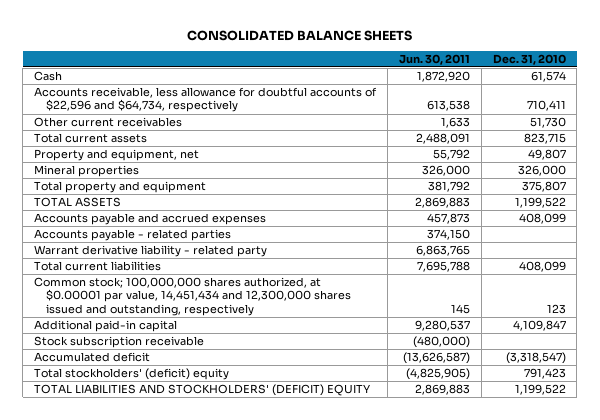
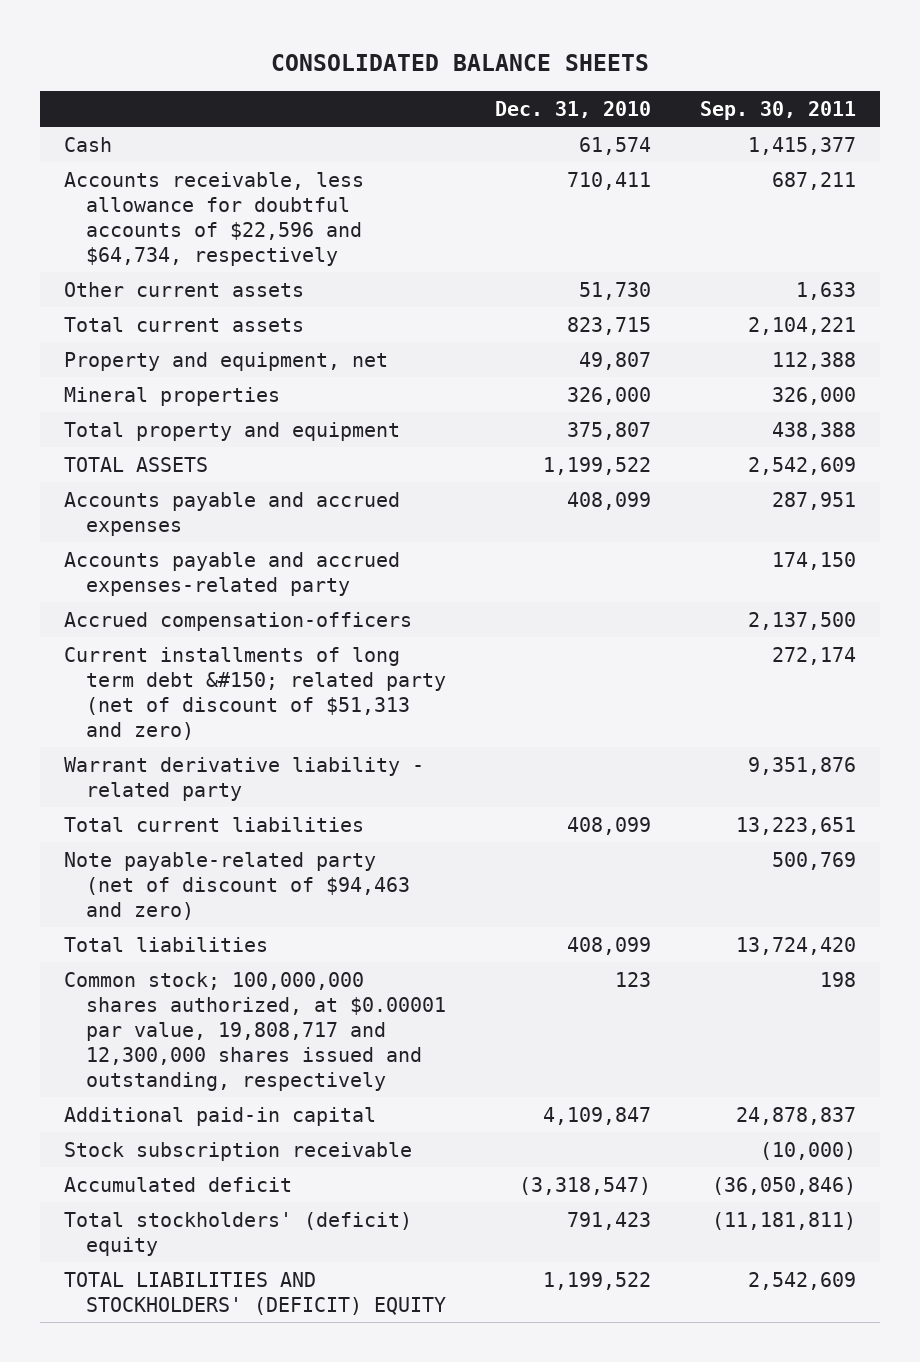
- | Jun. 30, 2011 | Dec. 31, 2010
+ | Dec. 31, 2010 | Sep. 30, 2011
- Other current receivables | 1,633 | 51,730
+ Other current assets | 51,730 | 1,633
- Accounts payable - related parties | 374,150 |
+ Accounts payable and accrued expenses-related party | | 174,150
+ Accrued compensation-officers | | 2,137,500
+ Current installments of long term debt &#150; related party (net of discount of $51,313 and zero) | | 272,174
- Common stock; 100,000,000 shares authorized, at $0.00001 par value, 14,451,434 and 12,300,000 shares issued and outstanding, respectively | 145 | 123
+ Note payable-related party (net of discount of $94,463 and zero) | | 500,769
+ Total liabilities | 408,099 | 13,724,420
+ Common stock; 100,000,000 shares authorized, at $0.00001 par value, 19,808,717 and 12,300,000 shares issued and outstanding, respectively | 123 | 198

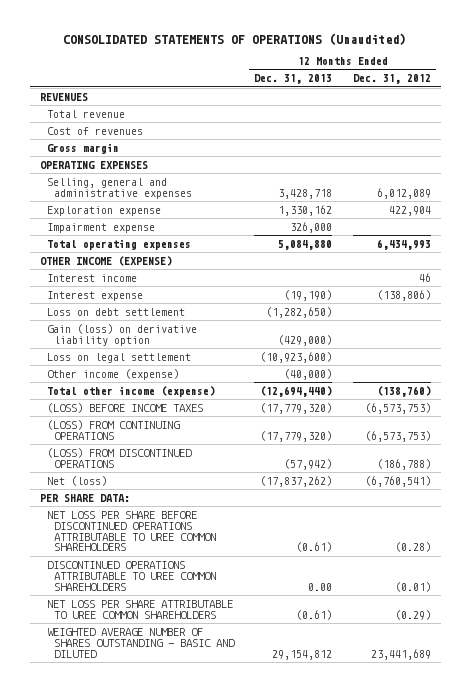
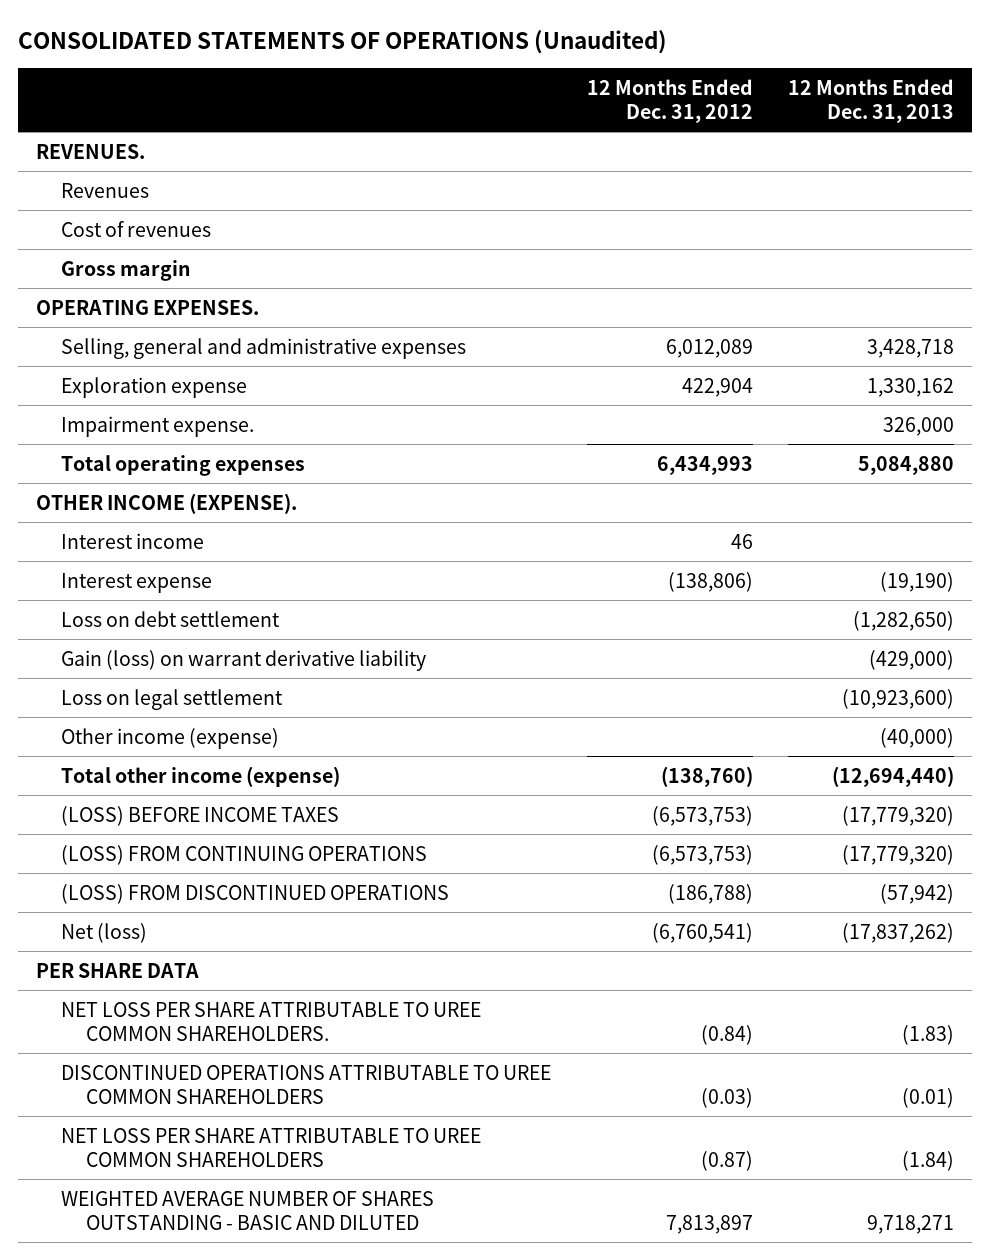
- | 12 Months Ended Dec. 31, 2013 | 12 Months Ended Dec. 31, 2012
+ | 12 Months Ended Dec. 31, 2012 | 12 Months Ended Dec. 31, 2013
- REVENUES
- Total revenue
+ REVENUES.
+ Revenues
- OPERATING EXPENSES
+ OPERATING EXPENSES.
- Impairment expense | 326,000 |
+ Impairment expense. | | 326,000
- OTHER INCOME (EXPENSE)
+ OTHER INCOME (EXPENSE).
- Gain (loss) on derivative liability option | (429,000) |
+ Gain (loss) on warrant derivative liability | | (429,000)
- PER SHARE DATA:
- NET LOSS PER SHARE BEFORE DISCONTINUED OPERATIONS ATTRIBUTABLE TO UREE COMMON SHAREHOLDERS | (0.61) | (0.28)
- DISCONTINUED OPERATIONS ATTRIBUTABLE TO UREE COMMON SHAREHOLDERS | 0.00 | (0.01)
- NET LOSS PER SHARE ATTRIBUTABLE TO UREE COMMON SHAREHOLDERS | (0.61) | (0.29)
- WEIGHTED AVERAGE NUMBER OF SHARES OUTSTANDING - BASIC AND DILUTED | 29,154,812 | 23,441,689
+ PER SHARE DATA
+ NET LOSS PER SHARE ATTRIBUTABLE TO UREE COMMON SHAREHOLDERS. | (0.84) | (1.83)
+ DISCONTINUED OPERATIONS ATTRIBUTABLE TO UREE COMMON SHAREHOLDERS | (0.03) | (0.01)
+ NET LOSS PER SHARE ATTRIBUTABLE TO UREE COMMON SHAREHOLDERS | (0.87) | (1.84)
+ WEIGHTED AVERAGE NUMBER OF SHARES OUTSTANDING - BASIC AND DILUTED | 7,813,897 | 9,718,271

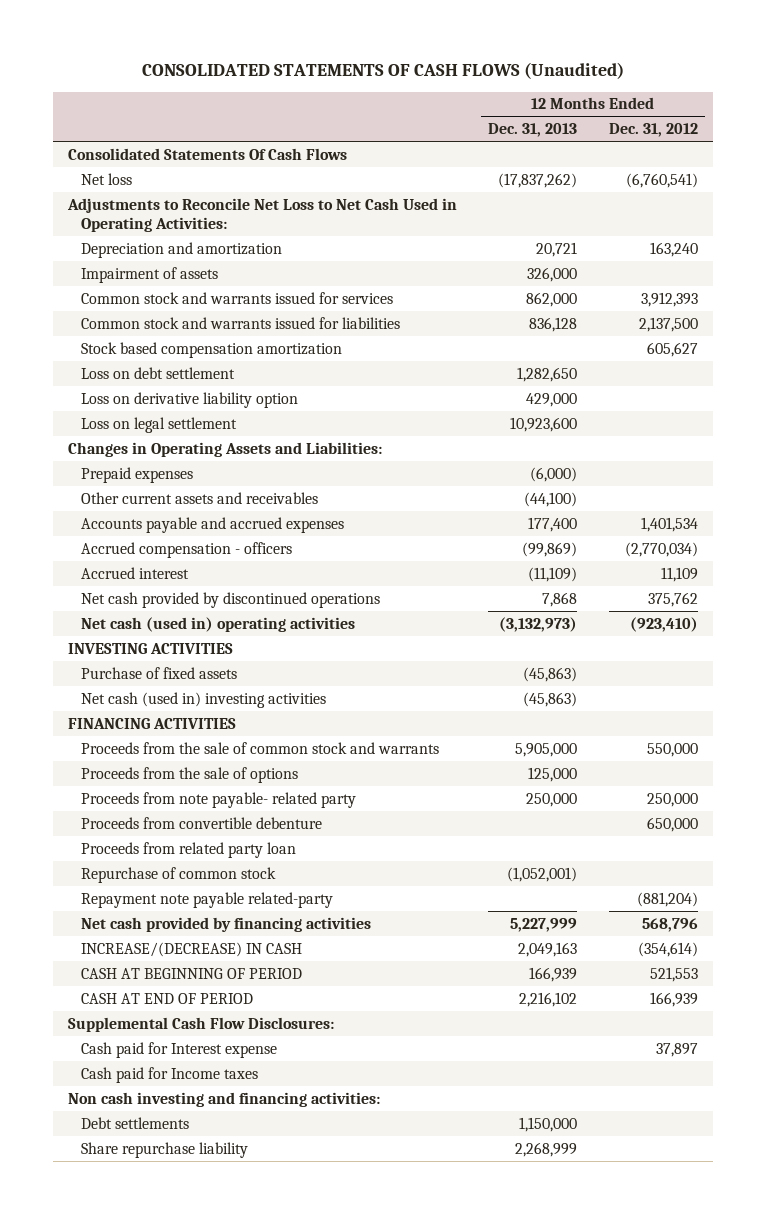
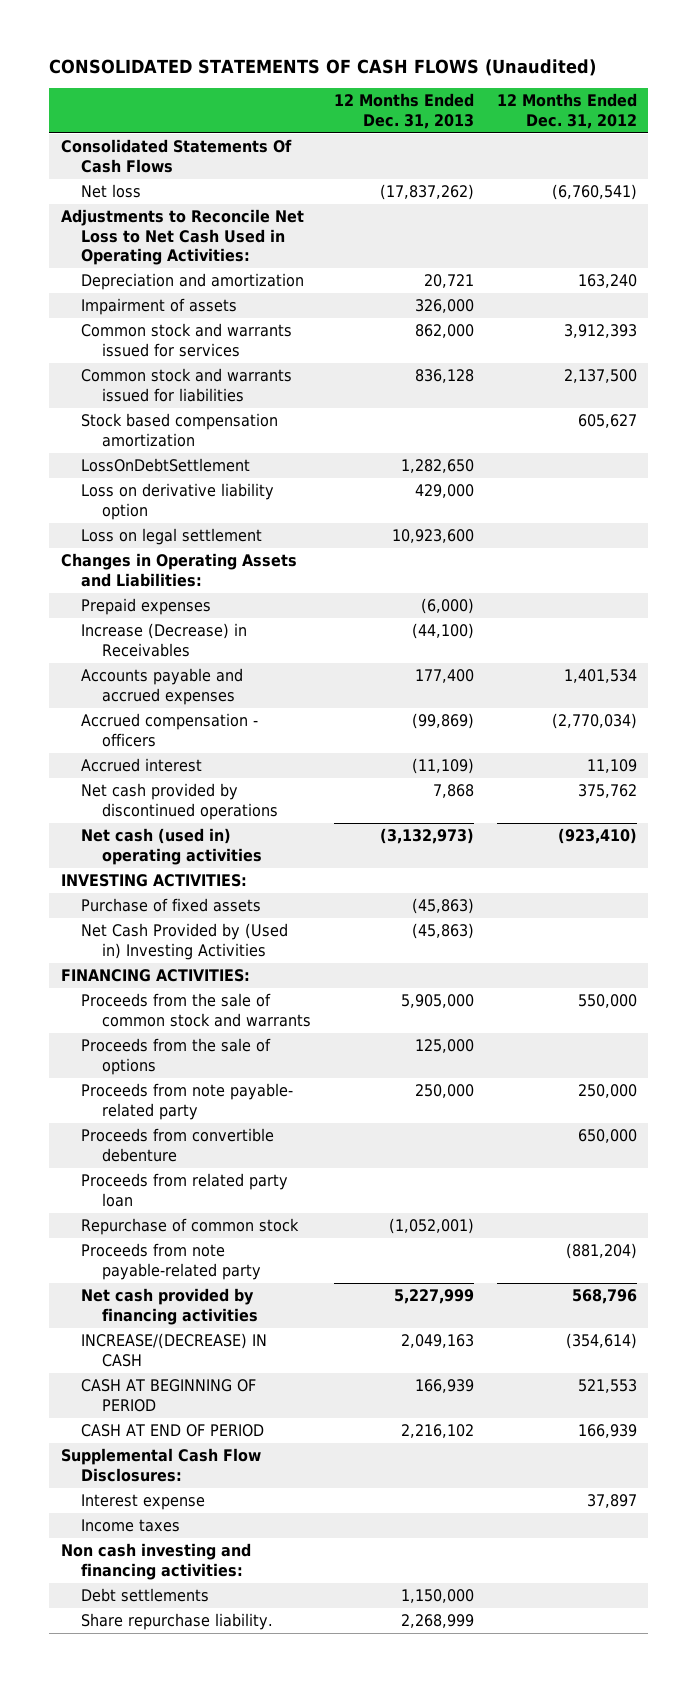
- Loss on debt settlement | 1,282,650 |
+ LossOnDebtSettlement | 1,282,650 |
- Other current assets and receivables | (44,100) |
+ Increase (Decrease) in Receivables | (44,100) |
- INVESTING ACTIVITIES
+ INVESTING ACTIVITIES:
- Net cash (used in) investing activities | (45,863) |
- FINANCING ACTIVITIES
+ Net Cash Provided by (Used in) Investing Activities | (45,863) |
+ FINANCING ACTIVITIES:
- Repayment note payable related-party | | (881,204)
+ Proceeds from note payable-related party | | (881,204)
- Cash paid for Interest expense | | 37,897
- Cash paid for Income taxes
+ Interest expense | | 37,897
+ Income taxes
- Share repurchase liability | 2,268,999 |
+ Share repurchase liability. | 2,268,999 |

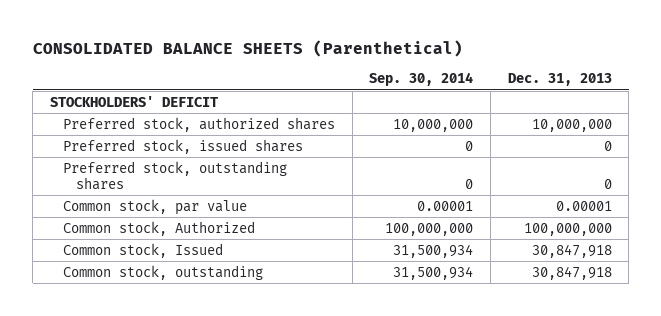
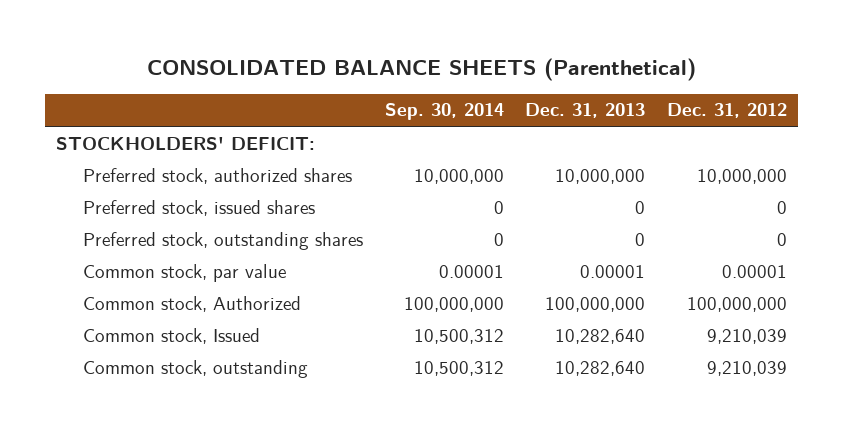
- | Sep. 30, 2014 | Dec. 31, 2013
+ | Sep. 30, 2014 | Dec. 31, 2013 | Dec. 31, 2012
- STOCKHOLDERS' DEFICIT
+ STOCKHOLDERS' DEFICIT:
- Common stock, Issued | 31,500,934 | 30,847,918
- Common stock, outstanding | 31,500,934 | 30,847,918
+ Common stock, Issued | 10,500,312 | 10,282,640 | 9,210,039
+ Common stock, outstanding | 10,500,312 | 10,282,640 | 9,210,039

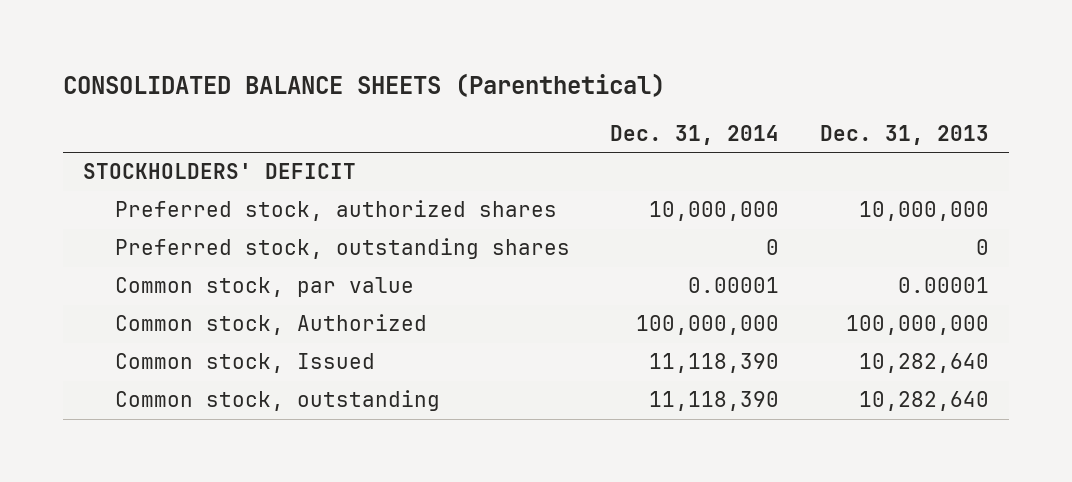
- | Sep. 30, 2014 | Dec. 31, 2013 | Dec. 31, 2012
+ | Dec. 31, 2014 | Dec. 31, 2013
- STOCKHOLDERS' DEFICIT:
+ STOCKHOLDERS' DEFICIT
- Preferred stock, issued shares | 0 | 0 | 0

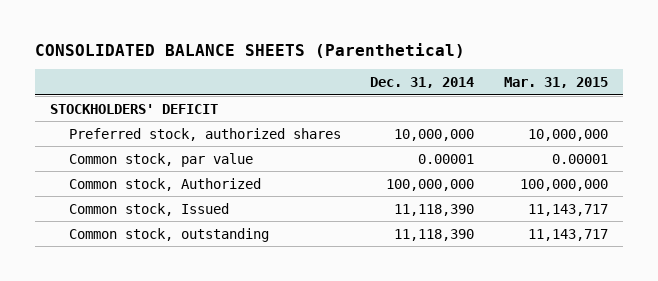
- | Dec. 31, 2014 | Dec. 31, 2013
+ | Dec. 31, 2014 | Mar. 31, 2015
- Preferred stock, outstanding shares | 0 | 0

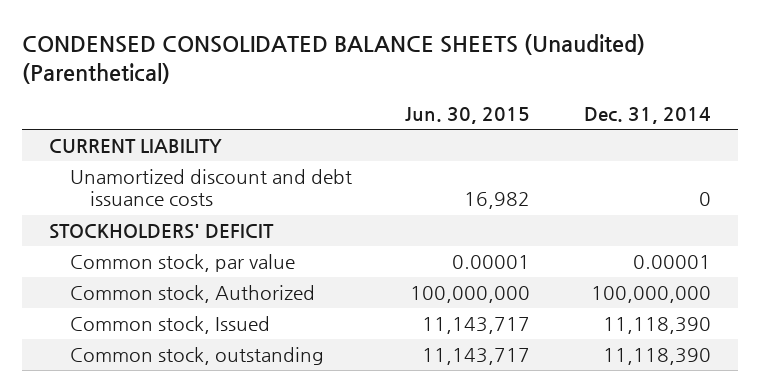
- CONSOLIDATED BALANCE SHEETS (Parenthetical)
+ CONDENSED CONSOLIDATED BALANCE SHEETS (Unaudited) (Parenthetical)
- | Dec. 31, 2014 | Mar. 31, 2015
+ | Jun. 30, 2015 | Dec. 31, 2014
+ CURRENT LIABILITY
+ Unamortized discount and debt issuance costs | 16,982 | 0
- Preferred stock, authorized shares | 10,000,000 | 10,000,000

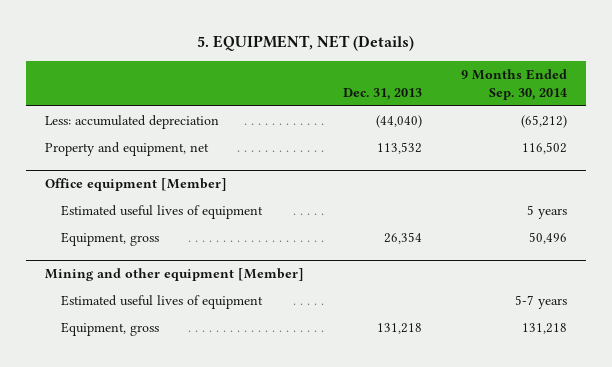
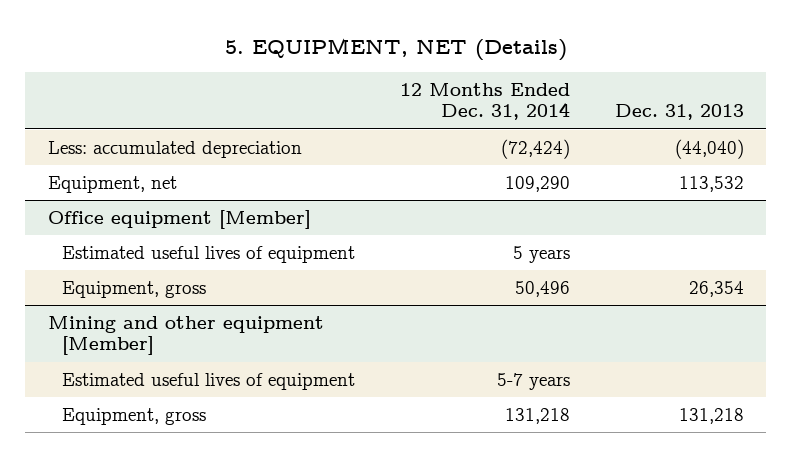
- | Dec. 31, 2013 | 9 Months Ended Sep. 30, 2014
+ | 12 Months Ended Dec. 31, 2014 | Dec. 31, 2013
- Property and equipment, net | 113,532 | 116,502
+ Equipment, net | 109,290 | 113,532

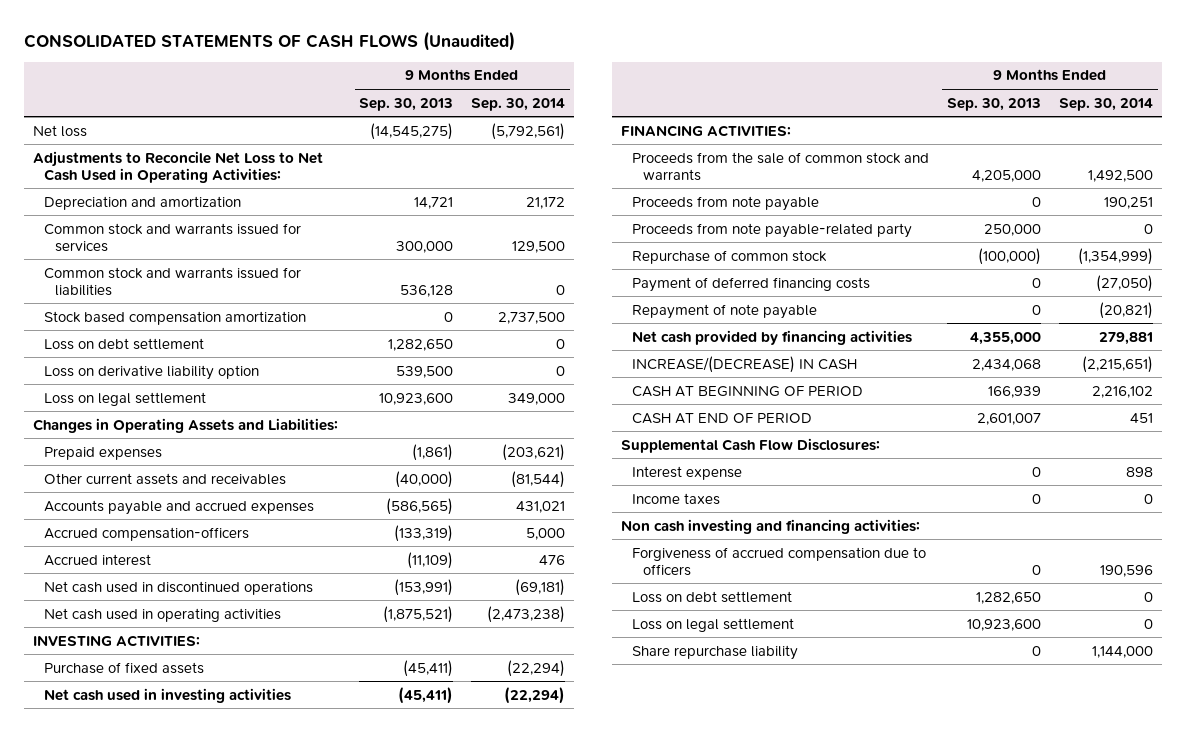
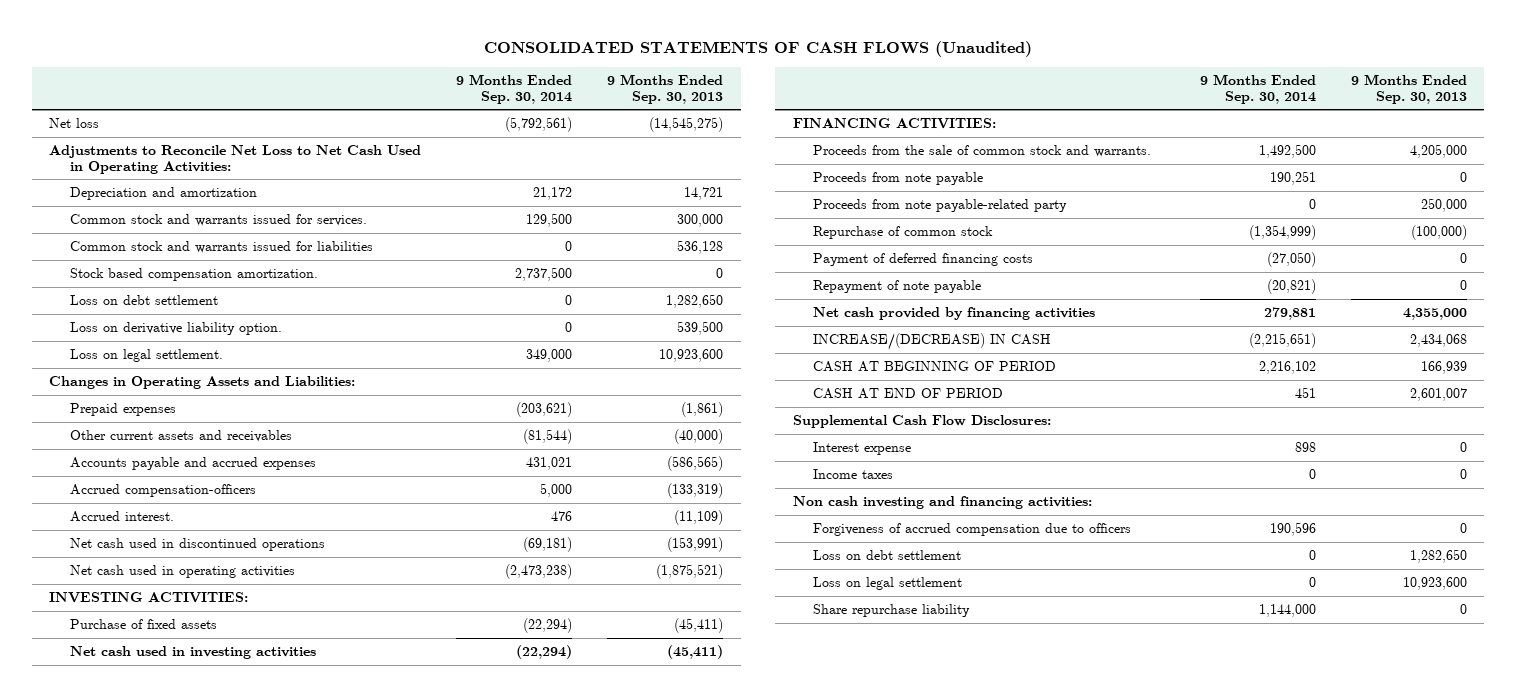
- | 9 Months Ended Sep. 30, 2013 | 9 Months Ended Sep. 30, 2014
+ | 9 Months Ended Sep. 30, 2014 | 9 Months Ended Sep. 30, 2013
- Common stock and warrants issued for services | 300,000 | 129,500
+ Common stock and warrants issued for services. | 129,500 | 300,000
- Stock based compensation amortization | 0 | 2,737,500
+ Stock based compensation amortization. | 2,737,500 | 0
- Loss on derivative liability option | 539,500 | 0
- Loss on legal settlement | 10,923,600 | 349,000
+ Loss on derivative liability option. | 0 | 539,500
+ Loss on legal settlement. | 349,000 | 10,923,600
- Accrued interest | (11,109) | 476
+ Accrued interest. | 476 | (11,109)
- Proceeds from the sale of common stock and warrants | 4,205,000 | 1,492,500
+ Proceeds from the sale of common stock and warrants. | 1,492,500 | 4,205,000

